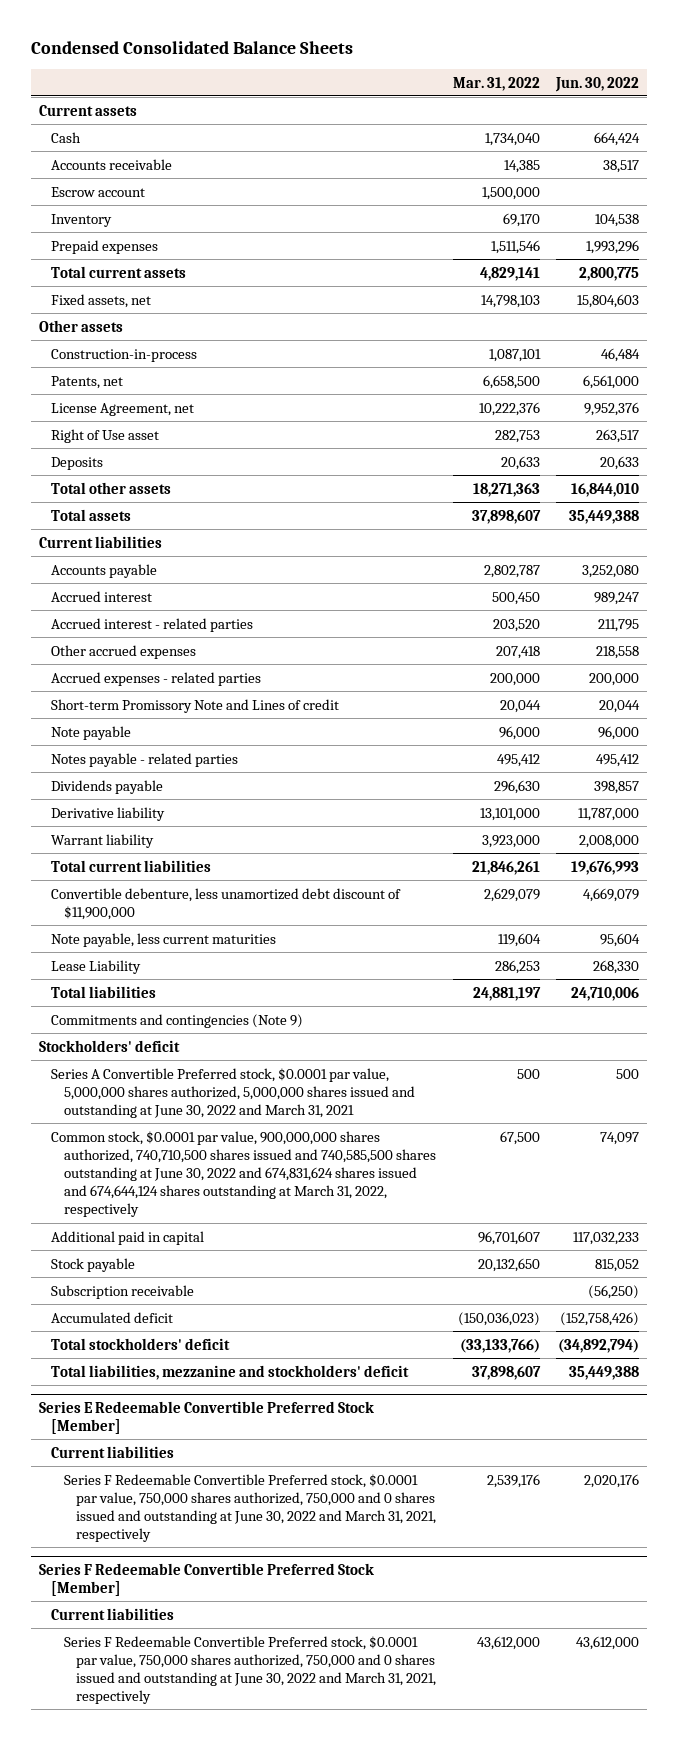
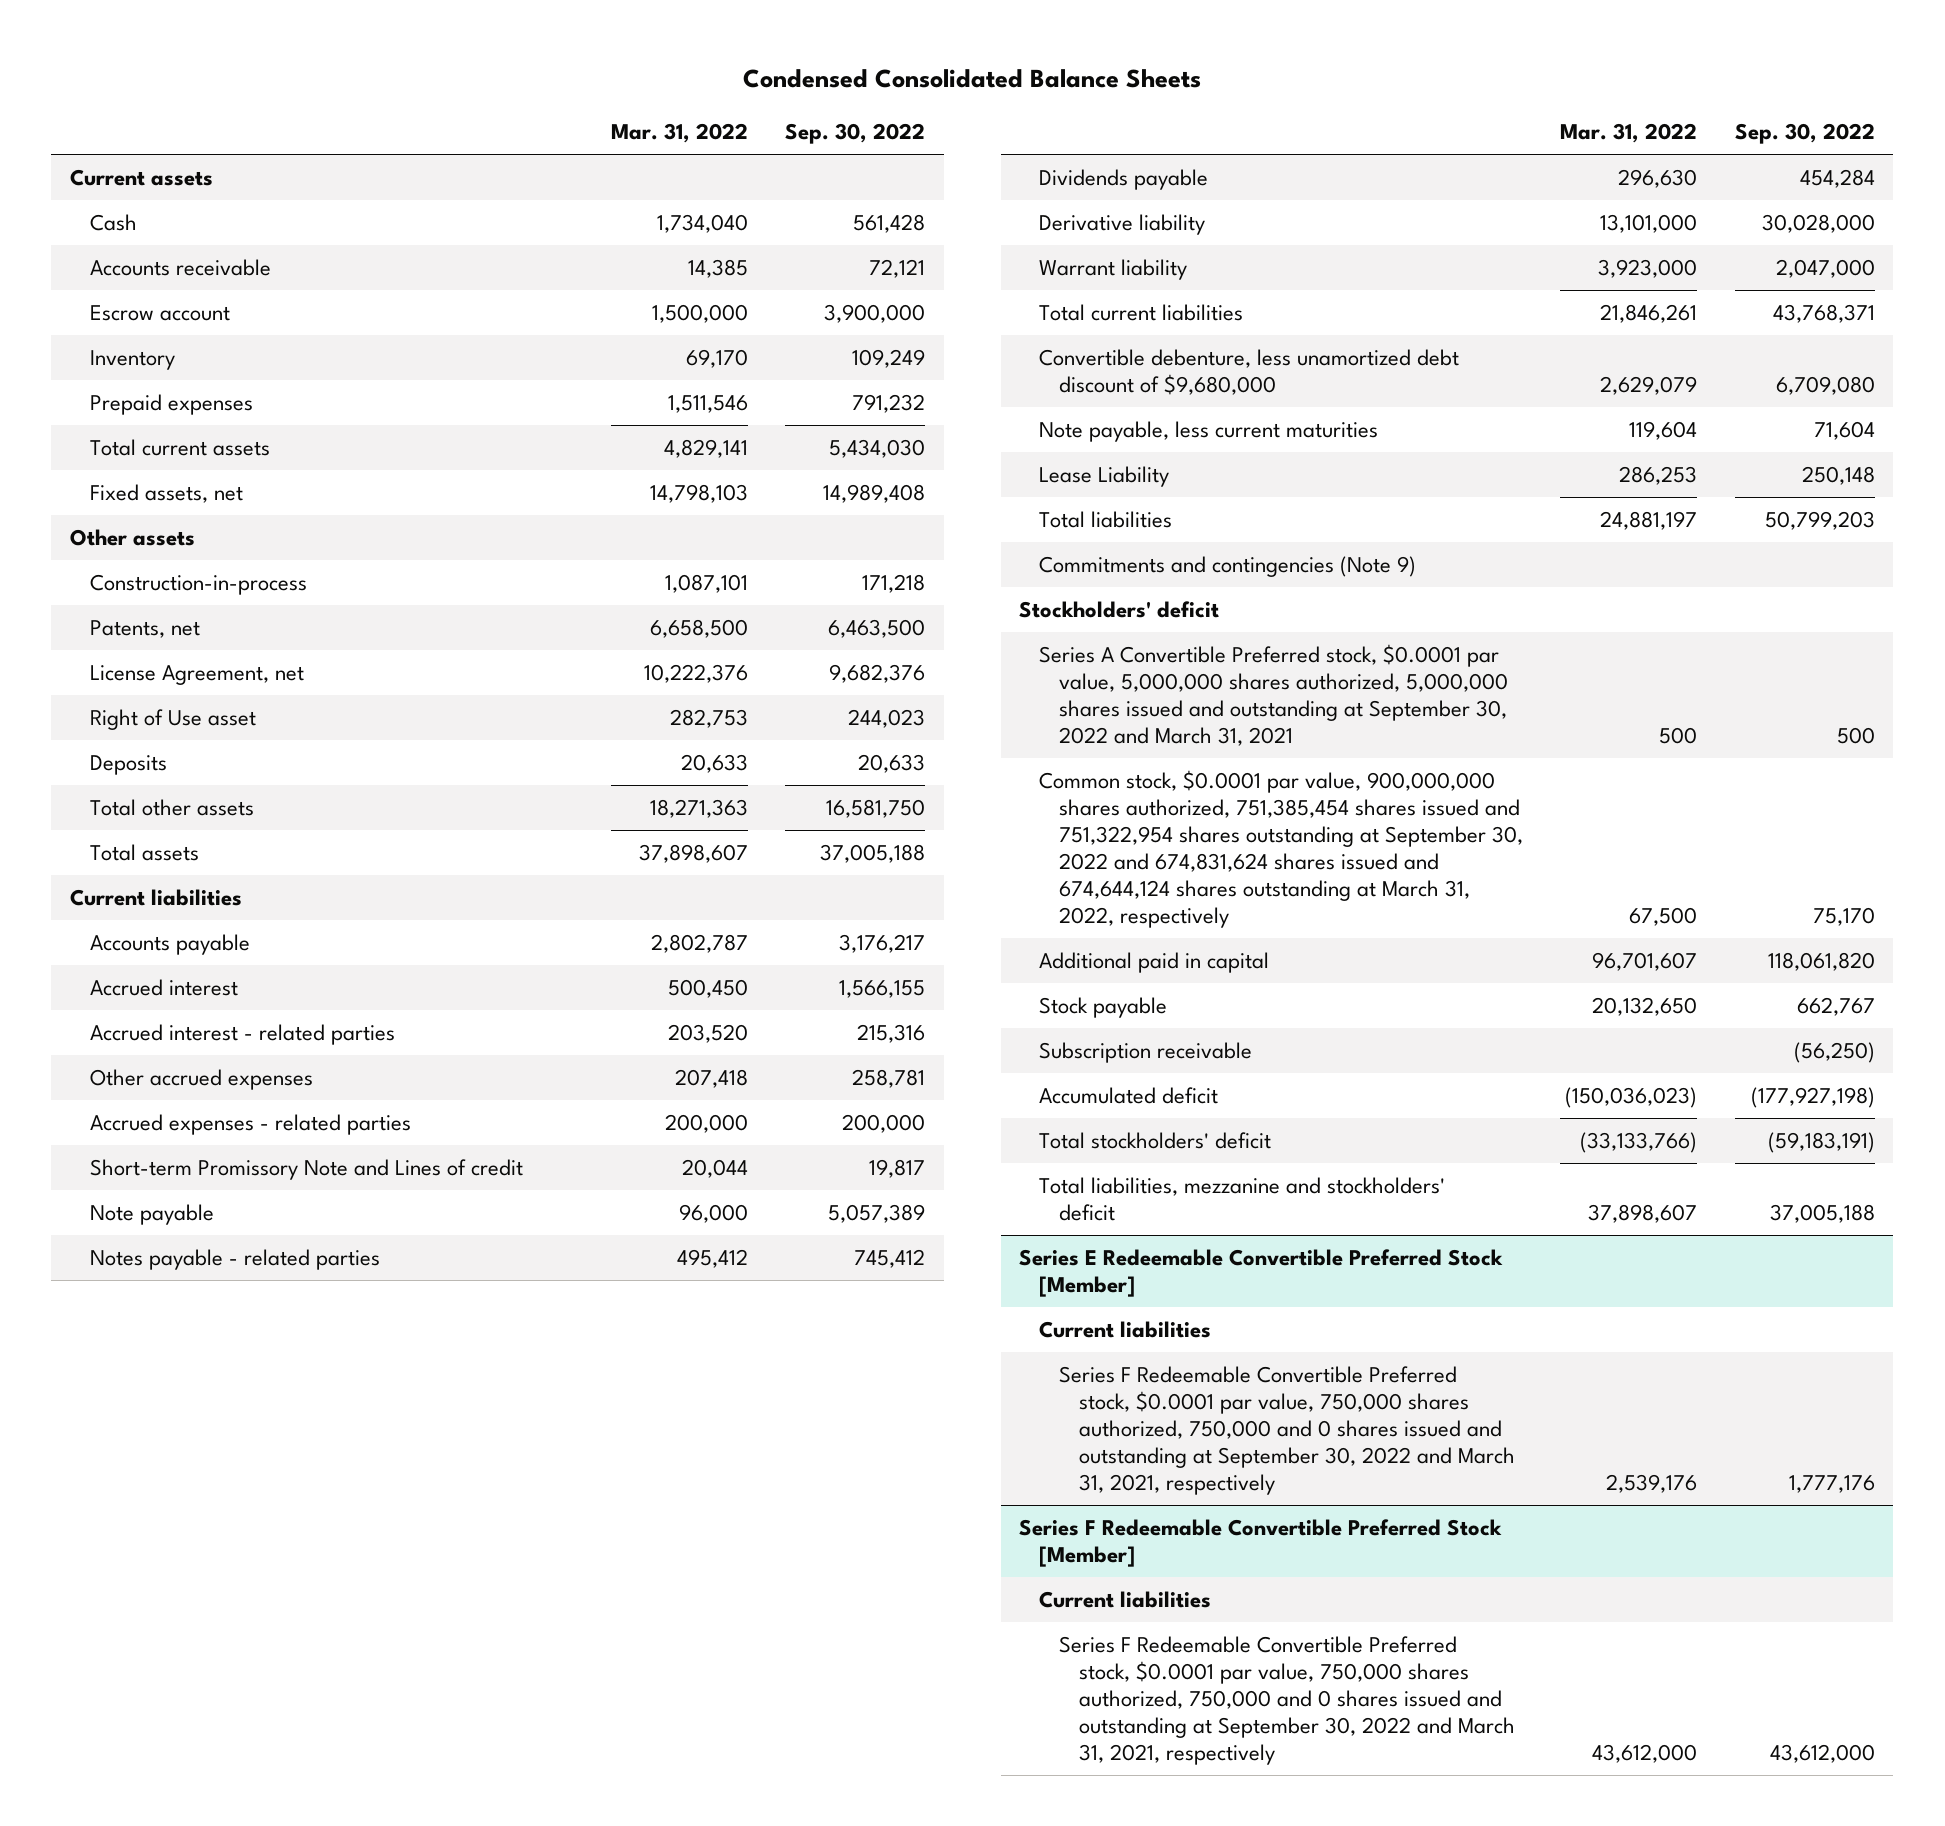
- | Mar. 31, 2022 | Jun. 30, 2022
+ | Mar. 31, 2022 | Sep. 30, 2022
- Convertible debenture, less unamortized debt discount of $11,900,000 | 2,629,079 | 4,669,079
+ Convertible debenture, less unamortized debt discount of $9,680,000 | 2,629,079 | 6,709,080
- Series A Convertible Preferred stock, $0.0001 par value, 5,000,000 shares authorized, 5,000,000 shares issued and outstanding at June 30, 2022 and March 31, 2021 | 500 | 500
- Common stock, $0.0001 par value, 900,000,000 shares authorized, 740,710,500 shares issued and 740,585,500 shares outstanding at June 30, 2022 and 674,831,624 shares issued and 674,644,124 shares outstanding at March 31, 2022, respectively | 67,500 | 74,097
+ Series A Convertible Preferred stock, $0.0001 par value, 5,000,000 shares authorized, 5,000,000 shares issued and outstanding at September 30, 2022 and March 31, 2021 | 500 | 500
+ Common stock, $0.0001 par value, 900,000,000 shares authorized, 751,385,454 shares issued and 751,322,954 shares outstanding at September 30, 2022 and 674,831,624 shares issued and 674,644,124 shares outstanding at March 31, 2022, respectively | 67,500 | 75,170
@ Series E Redeemable Convertible Preferred Stock [Member]
- Series F Redeemable Convertible Preferred stock, $0.0001 par value, 750,000 shares authorized, 750,000 and 0 shares issued and outstanding at June 30, 2022 and March 31, 2021, respectively | 2,539,176 | 2,020,176
+ Series F Redeemable Convertible Preferred stock, $0.0001 par value, 750,000 shares authorized, 750,000 and 0 shares issued and outstanding at September 30, 2022 and March 31, 2021, respectively | 2,539,176 | 1,777,176
@ Series F Redeemable Convertible Preferred Stock [Member]
- Series F Redeemable Convertible Preferred stock, $0.0001 par value, 750,000 shares authorized, 750,000 and 0 shares issued and outstanding at June 30, 2022 and March 31, 2021, respectively | 43,612,000 | 43,612,000
+ Series F Redeemable Convertible Preferred stock, $0.0001 par value, 750,000 shares authorized, 750,000 and 0 shares issued and outstanding at September 30, 2022 and March 31, 2021, respectively | 43,612,000 | 43,612,000

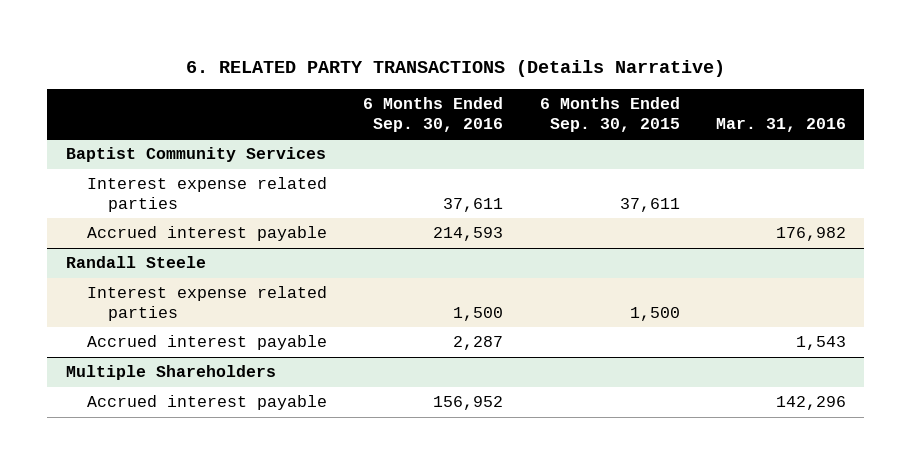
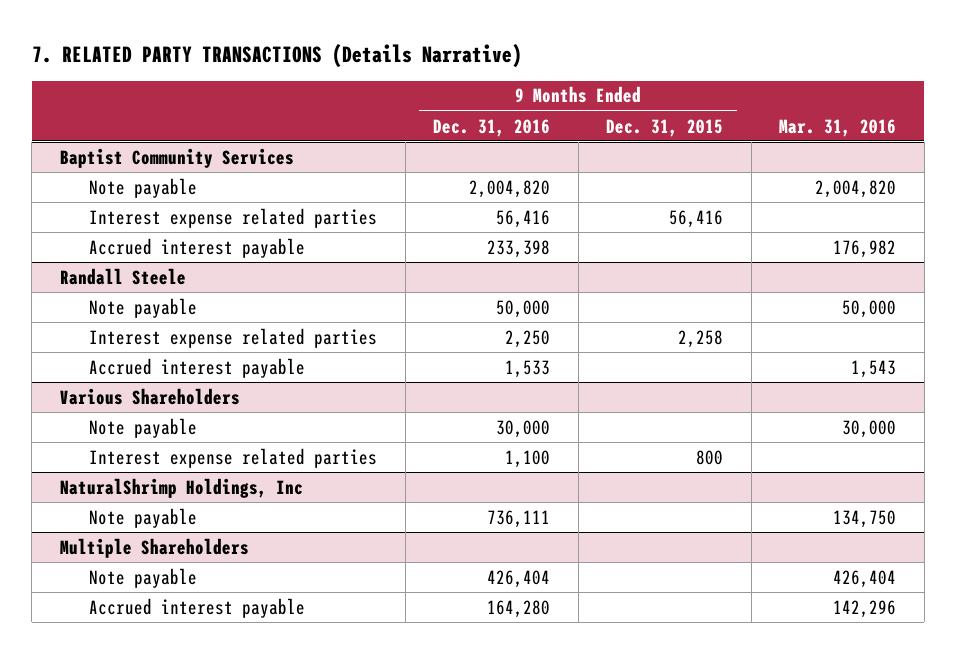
- 6. RELATED PARTY TRANSACTIONS (Details Narrative)
+ 7. RELATED PARTY TRANSACTIONS (Details Narrative)
- | 6 Months Ended Sep. 30, 2016 | 6 Months Ended Sep. 30, 2015 | Mar. 31, 2016
+ | 9 Months Ended Dec. 31, 2016 | 9 Months Ended Dec. 31, 2015 | Mar. 31, 2016
@ Baptist Community Services
+ Note payable | 2,004,820 | | 2,004,820
@ Randall Steele
+ Note payable | 50,000 | | 50,000
+ Various Shareholders
+ Note payable | 30,000 | | 30,000
+ Interest expense related parties | 1,100 | 800 |
+ NaturalShrimp Holdings, Inc
+ Note payable | 736,111 | | 134,750
@ Multiple Shareholders
+ Note payable | 426,404 | | 426,404

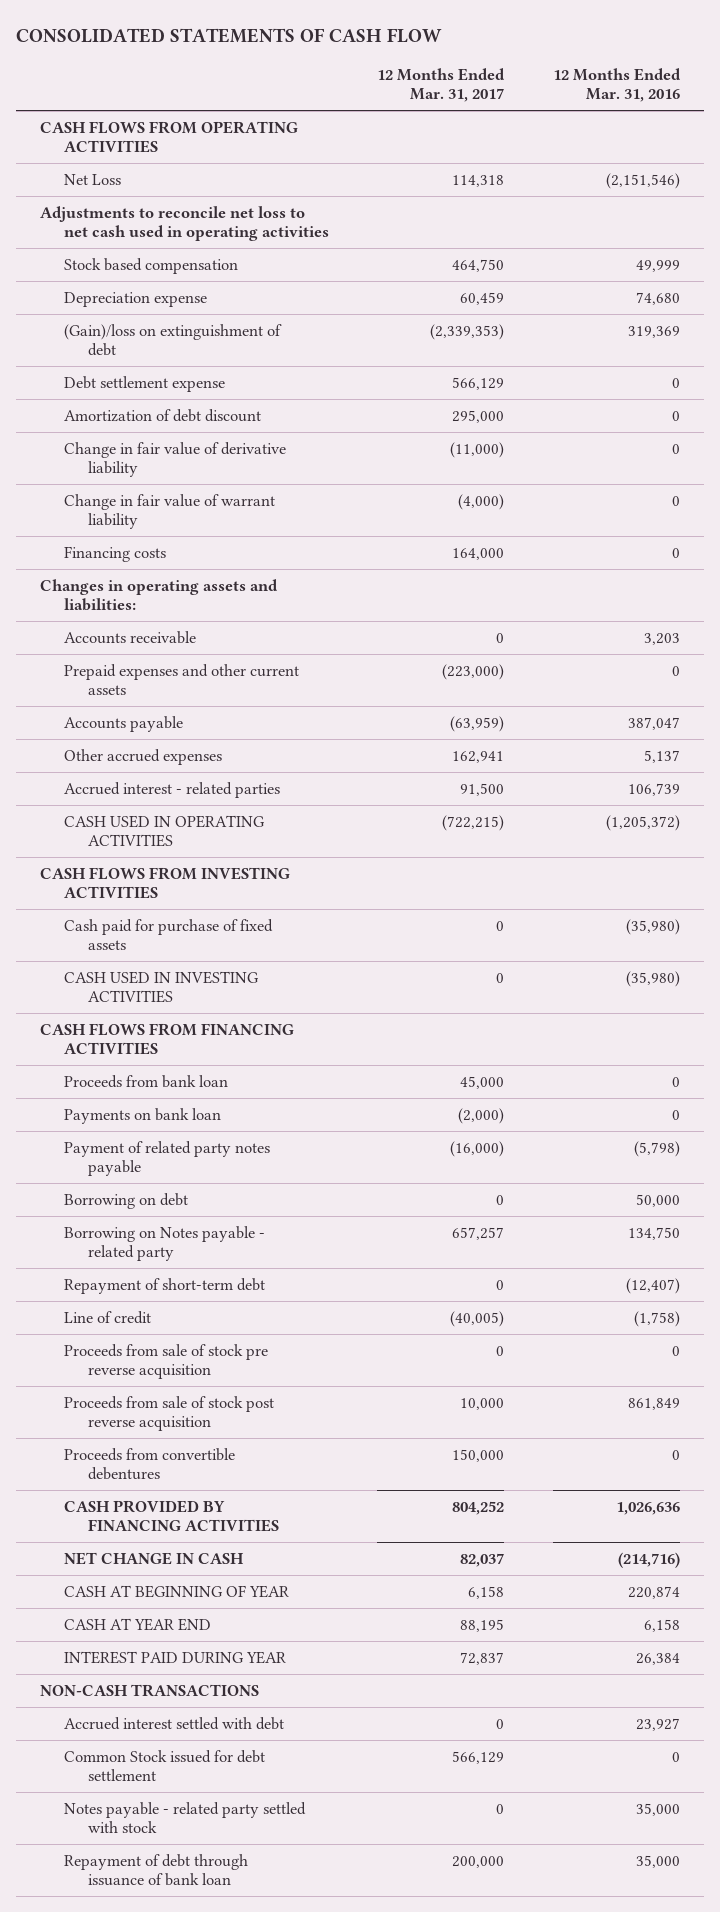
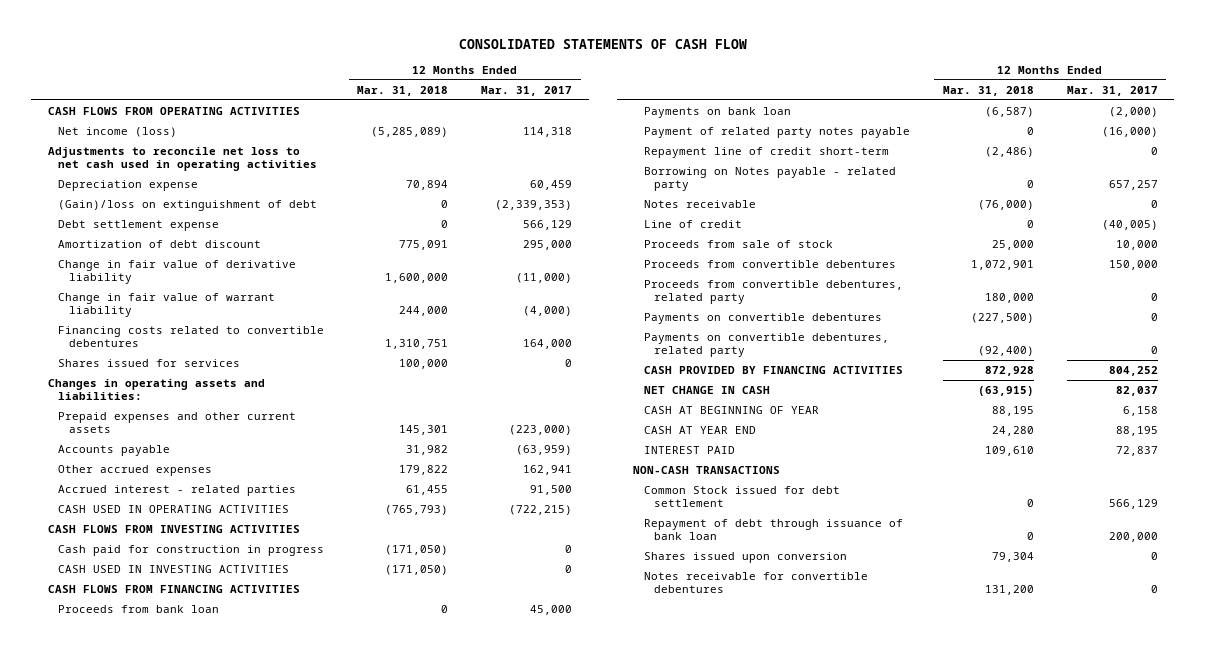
- | 12 Months Ended Mar. 31, 2017 | 12 Months Ended Mar. 31, 2016
+ | 12 Months Ended Mar. 31, 2018 | 12 Months Ended Mar. 31, 2017
- Net Loss | 114,318 | (2,151,546)
+ Net income (loss) | (5,285,089) | 114,318
- Stock based compensation | 464,750 | 49,999
- Financing costs | 164,000 | 0
+ Financing costs related to convertible debentures | 1,310,751 | 164,000
+ Shares issued for services | 100,000 | 0
- Accounts receivable | 0 | 3,203
- Cash paid for purchase of fixed assets | 0 | (35,980)
+ Cash paid for construction in progress | (171,050) | 0
- Borrowing on debt | 0 | 50,000
+ Repayment line of credit short-term | (2,486) | 0
- Repayment of short-term debt | 0 | (12,407)
+ Notes receivable | (76,000) | 0
- Proceeds from sale of stock pre reverse acquisition | 0 | 0
- Proceeds from sale of stock post reverse acquisition | 10,000 | 861,849
+ Proceeds from sale of stock | 25,000 | 10,000
+ Proceeds from convertible debentures, related party | 180,000 | 0
+ Payments on convertible debentures | (227,500) | 0
+ Payments on convertible debentures, related party | (92,400) | 0
- INTEREST PAID DURING YEAR | 72,837 | 26,384
+ INTEREST PAID | 109,610 | 72,837
- Accrued interest settled with debt | 0 | 23,927
- Notes payable - related party settled with stock | 0 | 35,000
+ Shares issued upon conversion | 79,304 | 0
+ Notes receivable for convertible debentures | 131,200 | 0

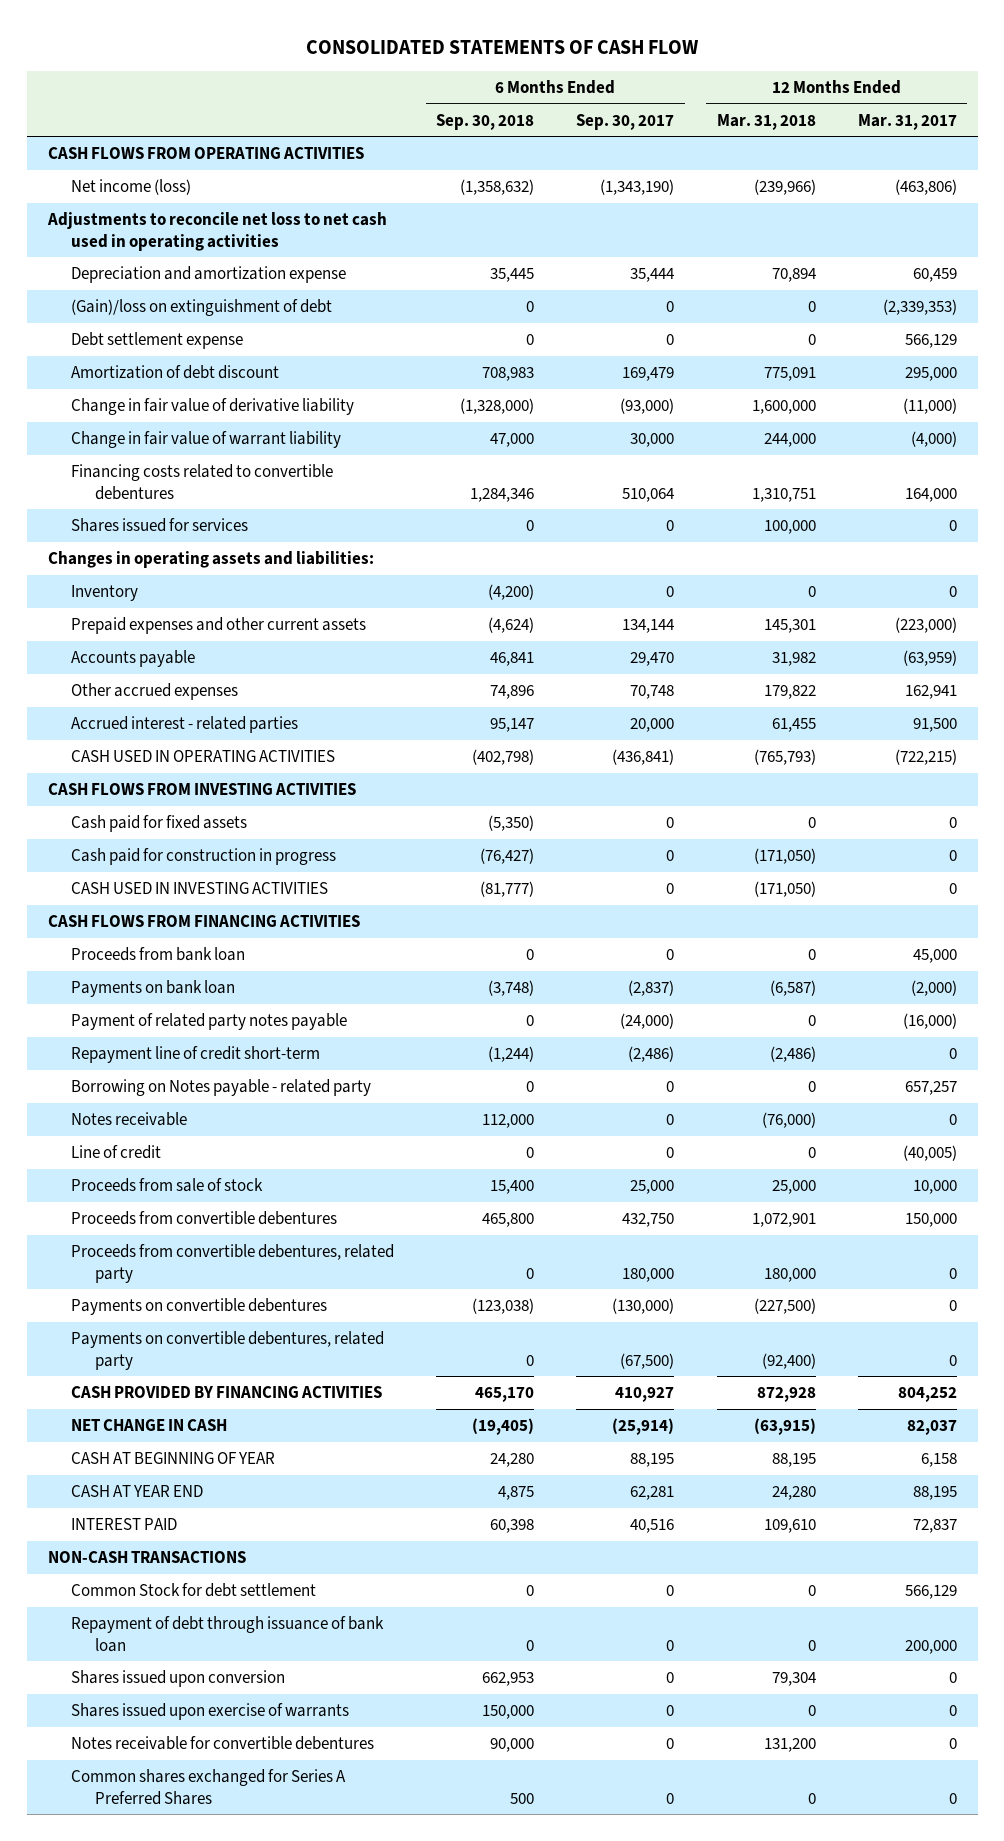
- | 12 Months Ended Mar. 31, 2018 | 12 Months Ended Mar. 31, 2017
+ | 6 Months Ended Sep. 30, 2018 | 6 Months Ended Sep. 30, 2017 | 12 Months Ended Mar. 31, 2018 | 12 Months Ended Mar. 31, 2017
- Net income (loss) | (5,285,089) | 114,318
+ Net income (loss) | (1,358,632) | (1,343,190) | (239,966) | (463,806)
- Depreciation expense | 70,894 | 60,459
+ Depreciation and amortization expense | 35,445 | 35,444 | 70,894 | 60,459
+ Inventory | (4,200) | 0 | 0 | 0
+ Cash paid for fixed assets | (5,350) | 0 | 0 | 0
- Common Stock issued for debt settlement | 0 | 566,129
+ Common Stock for debt settlement | 0 | 0 | 0 | 566,129
+ Shares issued upon exercise of warrants | 150,000 | 0 | 0 | 0
+ Common shares exchanged for Series A Preferred Shares | 500 | 0 | 0 | 0

